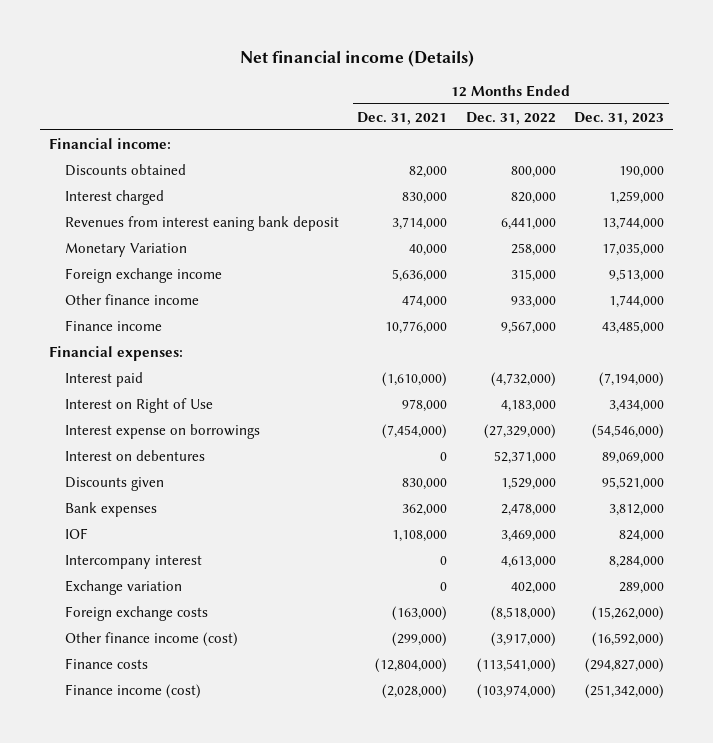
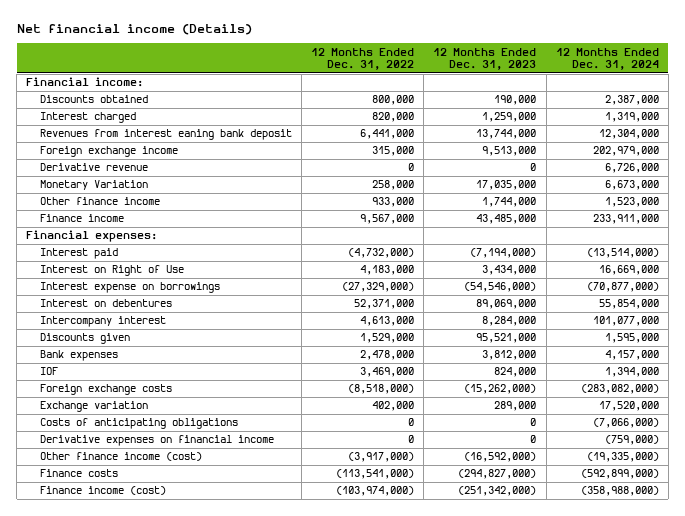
- | 12 Months Ended Dec. 31, 2021 | 12 Months Ended Dec. 31, 2022 | 12 Months Ended Dec. 31, 2023
+ | 12 Months Ended Dec. 31, 2022 | 12 Months Ended Dec. 31, 2023 | 12 Months Ended Dec. 31, 2024
+ Derivative revenue | 0 | 0 | 6,726,000
moved down: Monetary Variation | 258,000 | 17,035,000 | 6,673,000
moved up: Intercompany interest | 4,613,000 | 8,284,000 | 101,077,000
moved down: Exchange variation | 402,000 | 289,000 | 17,520,000
+ Costs of anticipating obligations | 0 | 0 | (7,066,000)
+ Derivative expenses on financial income | 0 | 0 | (759,000)

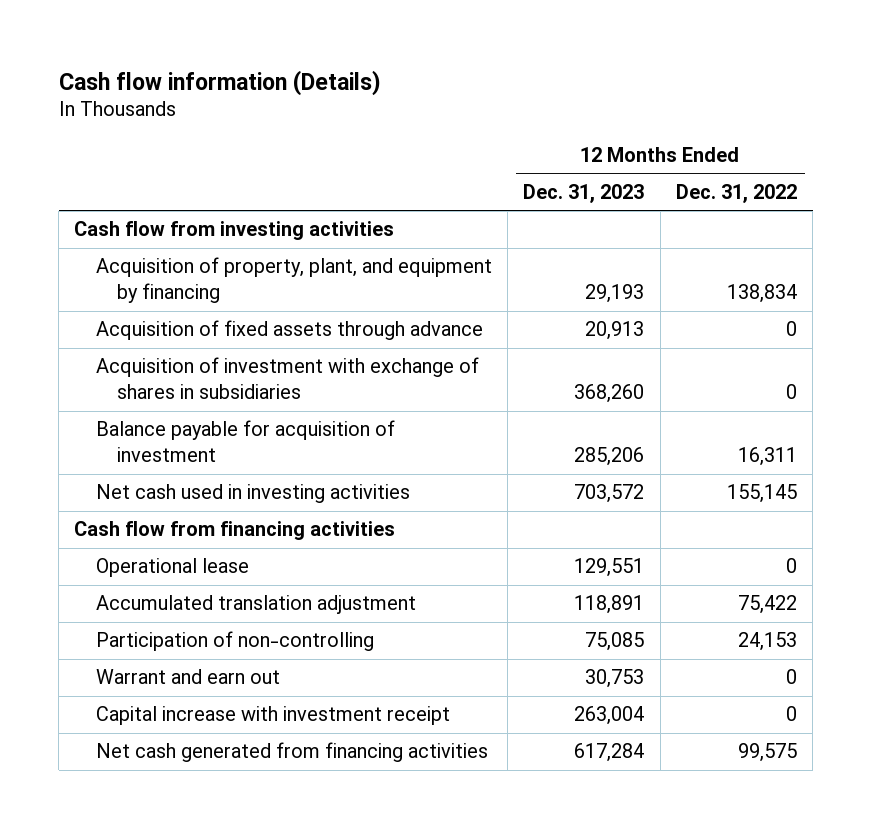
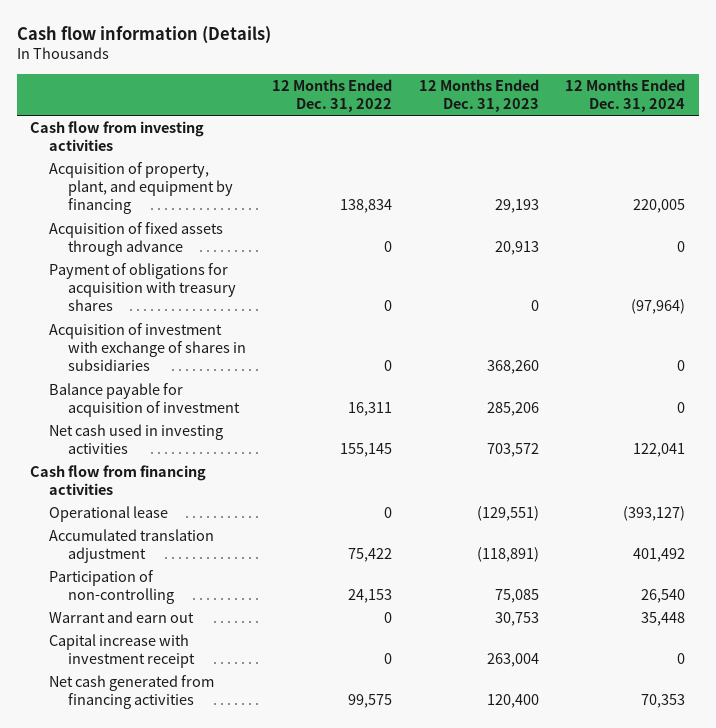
- | 12 Months Ended Dec. 31, 2023 | 12 Months Ended Dec. 31, 2022
+ | 12 Months Ended Dec. 31, 2022 | 12 Months Ended Dec. 31, 2023 | 12 Months Ended Dec. 31, 2024
+ Payment of obligations for acquisition with treasury shares | 0 | 0 | (97,964)
- Operational lease | 129,551 | 0
- Accumulated translation adjustment | 118,891 | 75,422
+ Operational lease | 0 | (129,551) | (393,127)
+ Accumulated translation adjustment | 75,422 | (118,891) | 401,492
- Net cash generated from financing activities | 617,284 | 99,575
+ Net cash generated from financing activities | 99,575 | 120,400 | 70,353

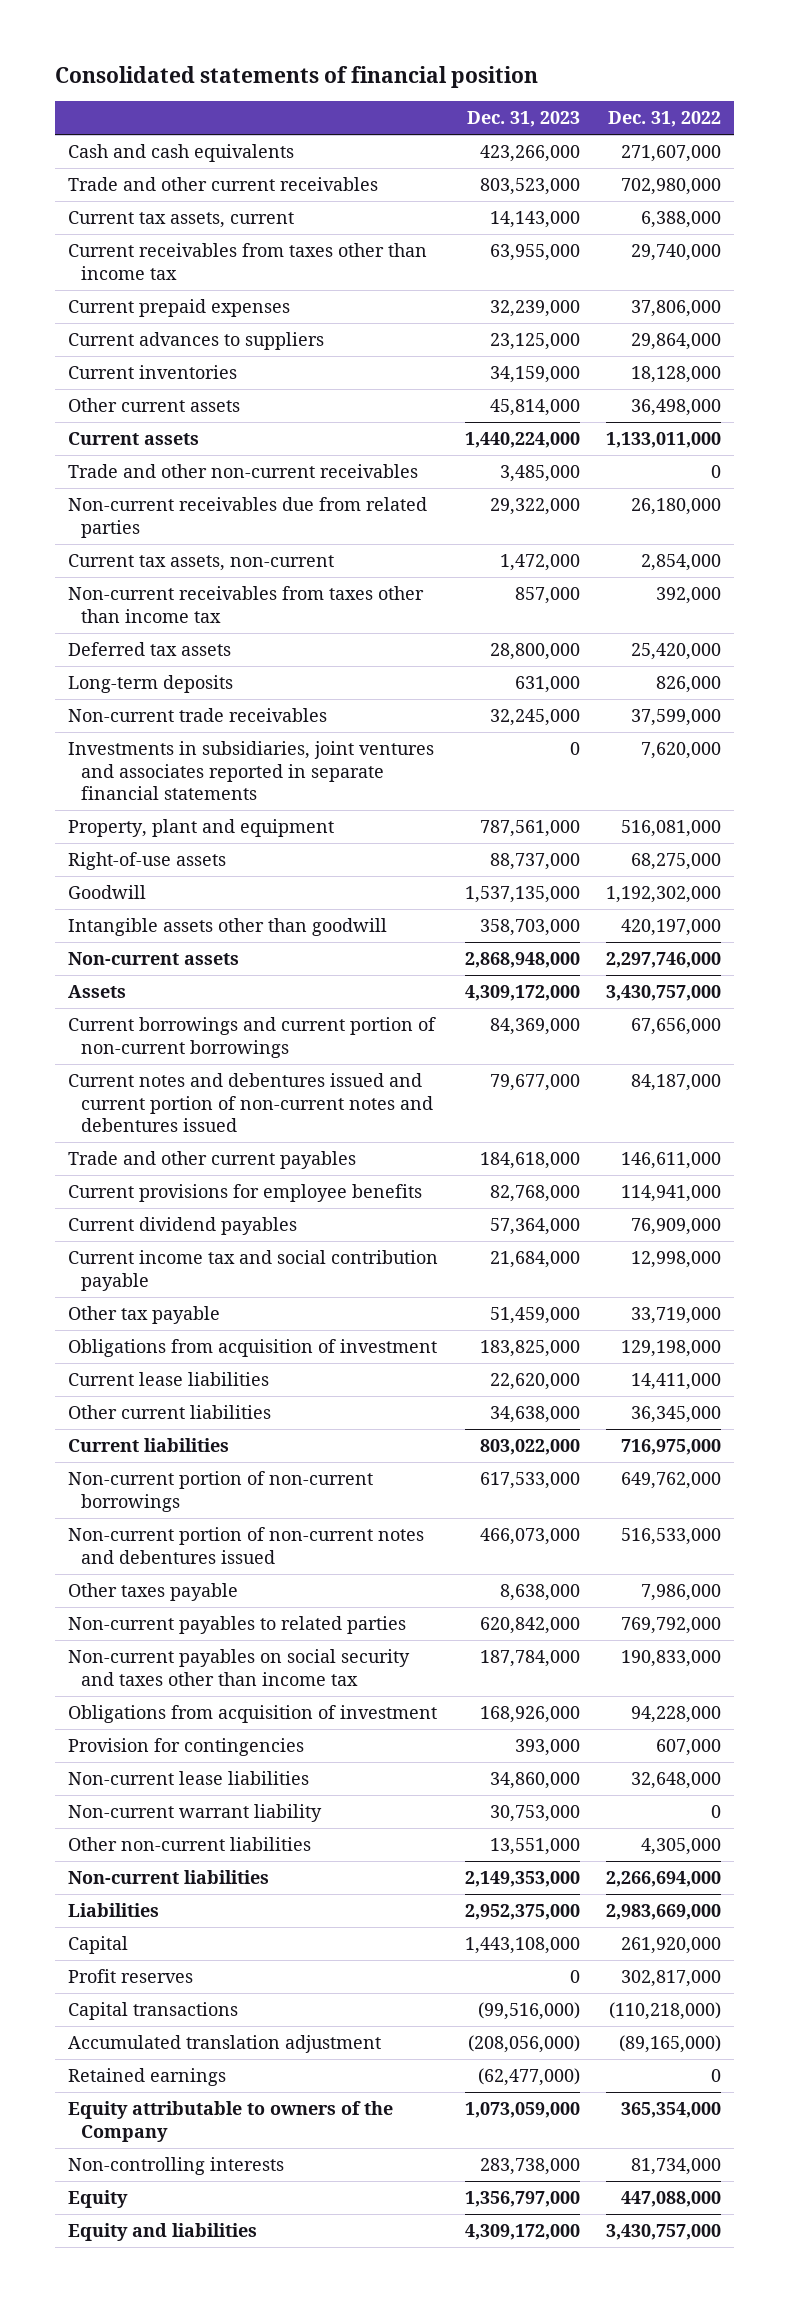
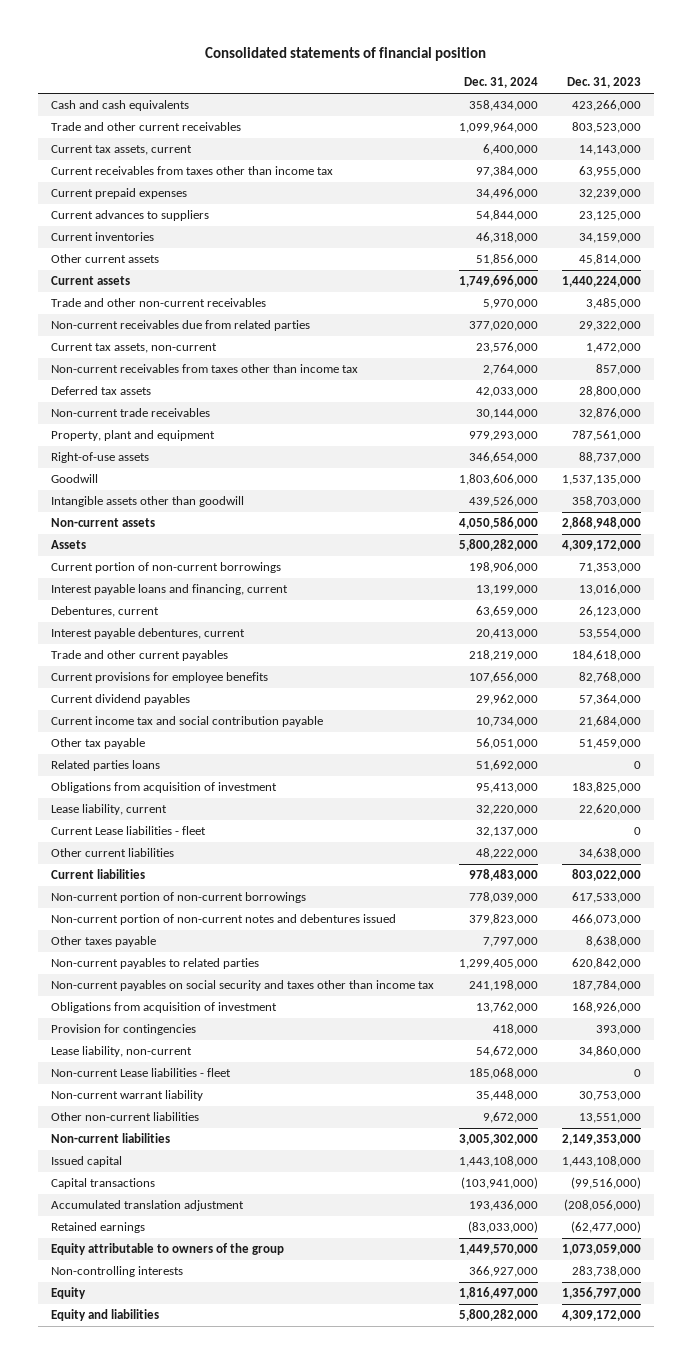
- | Dec. 31, 2023 | Dec. 31, 2022
+ | Dec. 31, 2024 | Dec. 31, 2023
- Long-term deposits | 631,000 | 826,000
- Non-current trade receivables | 32,245,000 | 37,599,000
- Investments in subsidiaries, joint ventures and associates reported in separate financial statements | 0 | 7,620,000
+ Non-current trade receivables | 30,144,000 | 32,876,000
- Current borrowings and current portion of non-current borrowings | 84,369,000 | 67,656,000
- Current notes and debentures issued and current portion of non-current notes and debentures issued | 79,677,000 | 84,187,000
+ Current portion of non-current borrowings | 198,906,000 | 71,353,000
+ Interest payable loans and financing, current | 13,199,000 | 13,016,000
+ Debentures, current | 63,659,000 | 26,123,000
+ Interest payable debentures, current | 20,413,000 | 53,554,000
+ Related parties loans | 51,692,000 | 0
- Current lease liabilities | 22,620,000 | 14,411,000
+ Lease liability, current | 32,220,000 | 22,620,000
+ Current Lease liabilities - fleet | 32,137,000 | 0
- Non-current lease liabilities | 34,860,000 | 32,648,000
+ Lease liability, non-current | 54,672,000 | 34,860,000
+ Non-current Lease liabilities - fleet | 185,068,000 | 0
- Liabilities | 2,952,375,000 | 2,983,669,000
- Capital | 1,443,108,000 | 261,920,000
- Profit reserves | 0 | 302,817,000
+ Issued capital | 1,443,108,000 | 1,443,108,000
- Equity attributable to owners of the Company | 1,073,059,000 | 365,354,000
+ Equity attributable to owners of the group | 1,449,570,000 | 1,073,059,000

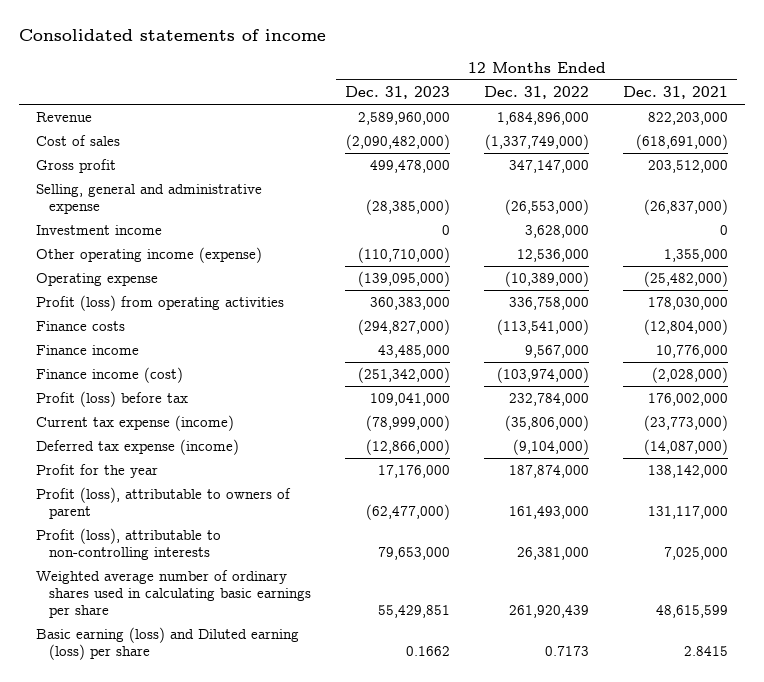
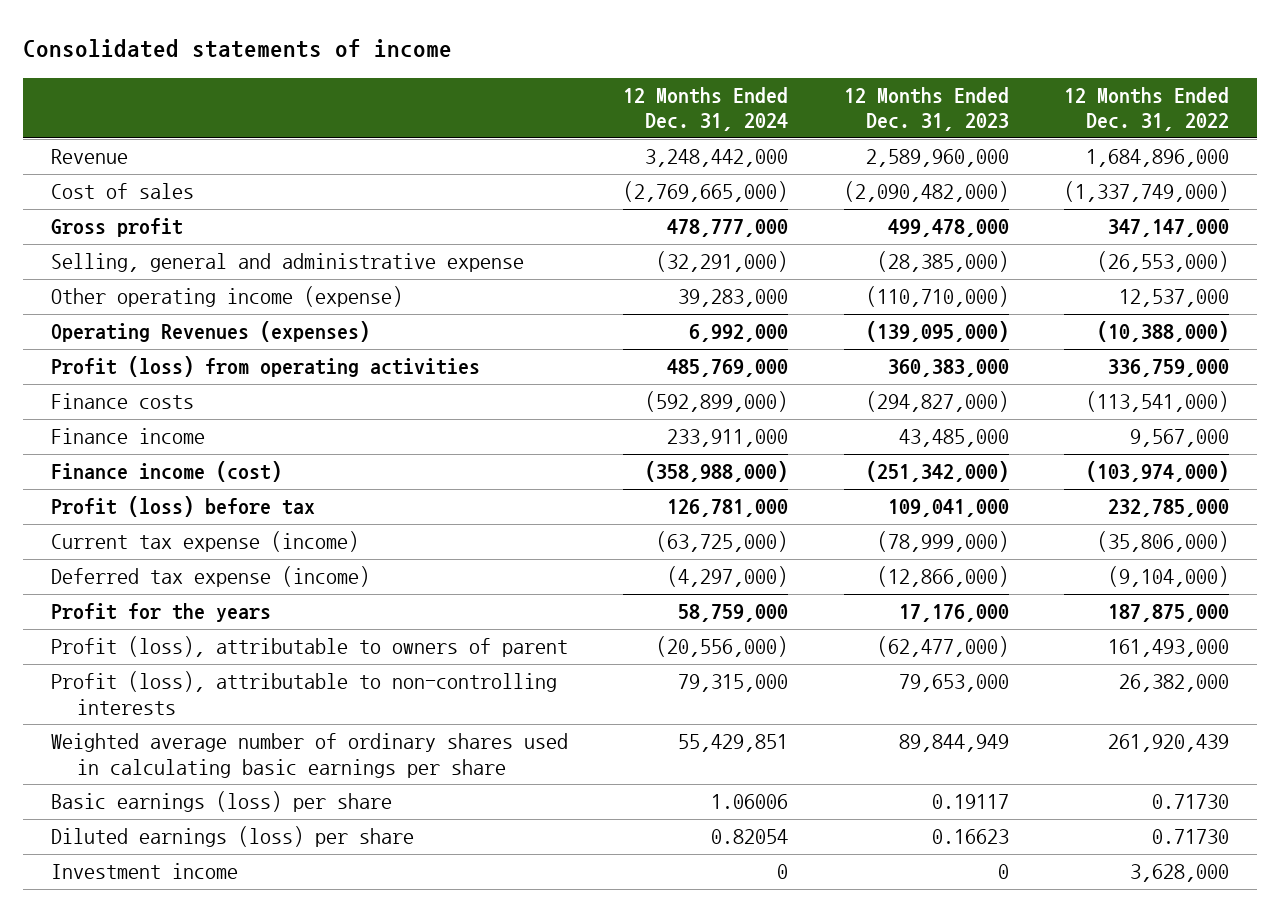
- | 12 Months Ended Dec. 31, 2023 | 12 Months Ended Dec. 31, 2022 | 12 Months Ended Dec. 31, 2021
+ | 12 Months Ended Dec. 31, 2024 | 12 Months Ended Dec. 31, 2023 | 12 Months Ended Dec. 31, 2022
- Other operating income (expense) | (110,710,000) | 12,536,000 | 1,355,000
- Operating expense | (139,095,000) | (10,389,000) | (25,482,000)
- Profit (loss) from operating activities | 360,383,000 | 336,758,000 | 178,030,000
+ Other operating income (expense) | 39,283,000 | (110,710,000) | 12,537,000
+ Operating Revenues (expenses) | 6,992,000 | (139,095,000) | (10,388,000)
+ Profit (loss) from operating activities | 485,769,000 | 360,383,000 | 336,759,000
- Profit (loss) before tax | 109,041,000 | 232,784,000 | 176,002,000
+ Profit (loss) before tax | 126,781,000 | 109,041,000 | 232,785,000
- Profit for the year | 17,176,000 | 187,874,000 | 138,142,000
+ Profit for the years | 58,759,000 | 17,176,000 | 187,875,000
- Profit (loss), attributable to non-controlling interests | 79,653,000 | 26,381,000 | 7,025,000
- Weighted average number of ordinary shares used in calculating basic earnings per share | 55,429,851 | 261,920,439 | 48,615,599
- Basic earning (loss) and Diluted earning (loss) per share | 0.1662 | 0.7173 | 2.8415
+ Profit (loss), attributable to non-controlling interests | 79,315,000 | 79,653,000 | 26,382,000
+ Weighted average number of ordinary shares used in calculating basic earnings per share | 55,429,851 | 89,844,949 | 261,920,439
+ Basic earnings (loss) per share | 1.06006 | 0.19117 | 0.71730
+ Diluted earnings (loss) per share | 0.82054 | 0.16623 | 0.71730
moved down: Investment income | 0 | 0 | 3,628,000

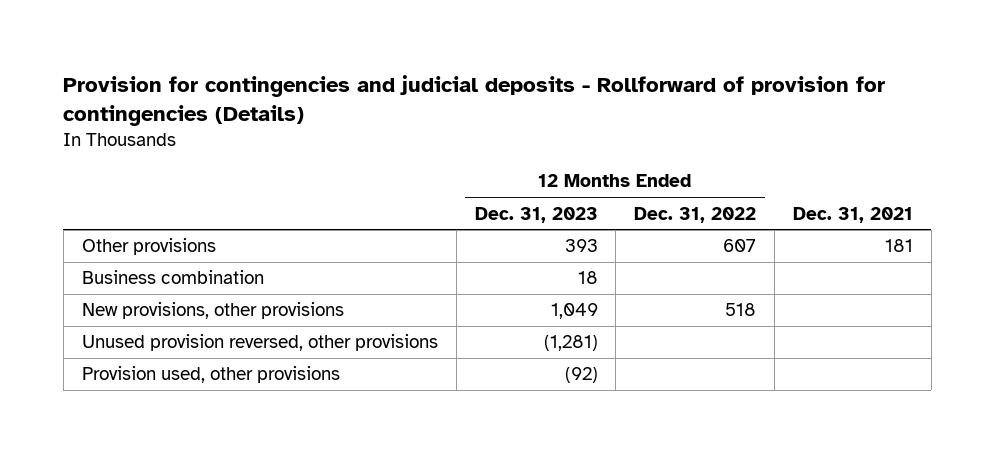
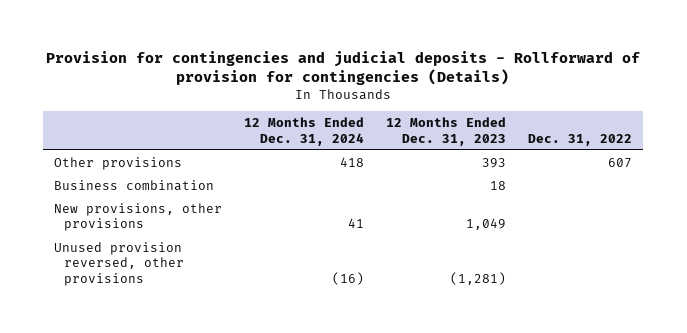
- | 12 Months Ended Dec. 31, 2023 | 12 Months Ended Dec. 31, 2022 | Dec. 31, 2021
+ | 12 Months Ended Dec. 31, 2024 | 12 Months Ended Dec. 31, 2023 | Dec. 31, 2022
- Provision used, other provisions | (92) | |

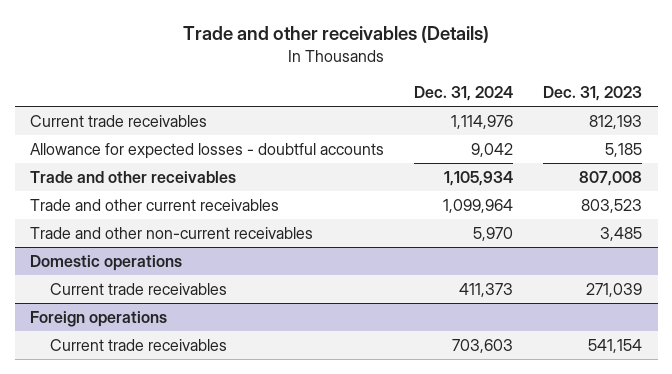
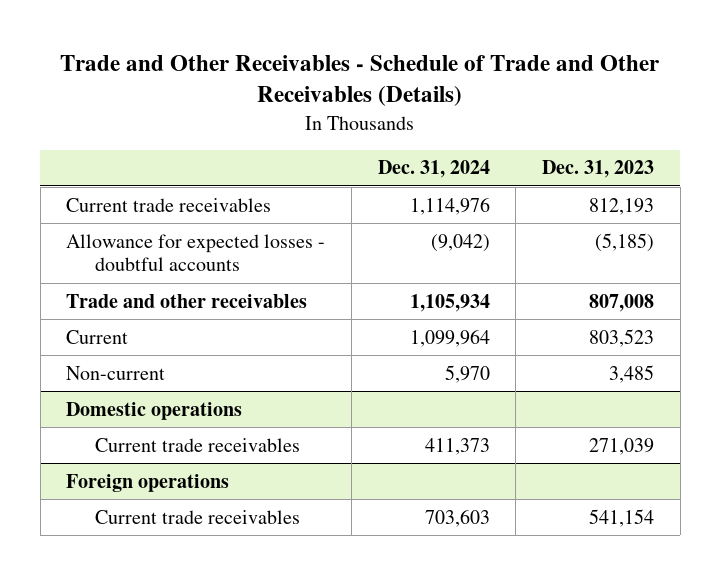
- Trade and other receivables (Details)
+ Trade and Other Receivables - Schedule of Trade and Other Receivables (Details)
- Allowance for expected losses - doubtful accounts | 9,042 | 5,185
+ Allowance for expected losses - doubtful accounts | (9,042) | (5,185)
- Trade and other current receivables | 1,099,964 | 803,523
- Trade and other non-current receivables | 5,970 | 3,485
+ Current | 1,099,964 | 803,523
+ Non-current | 5,970 | 3,485

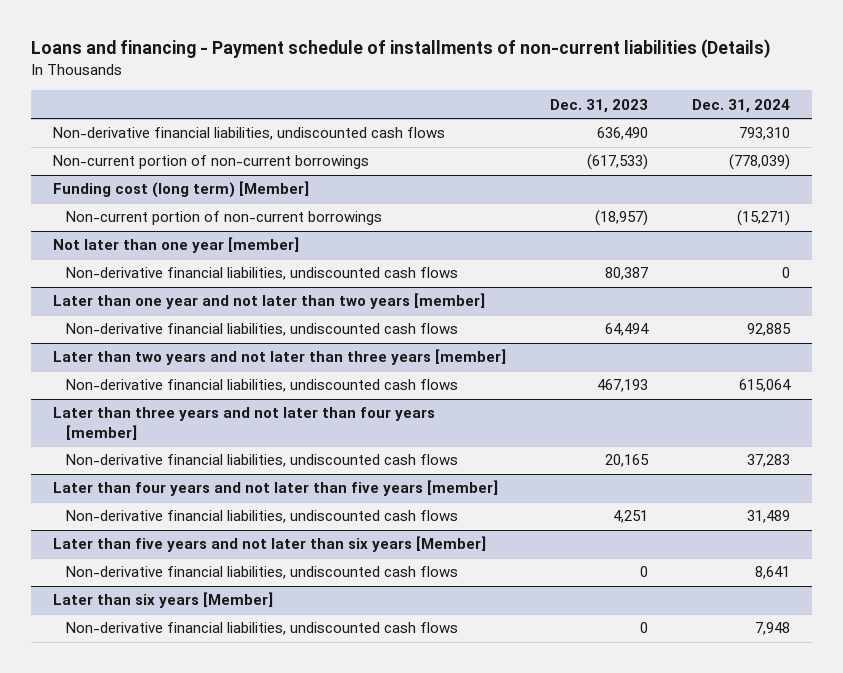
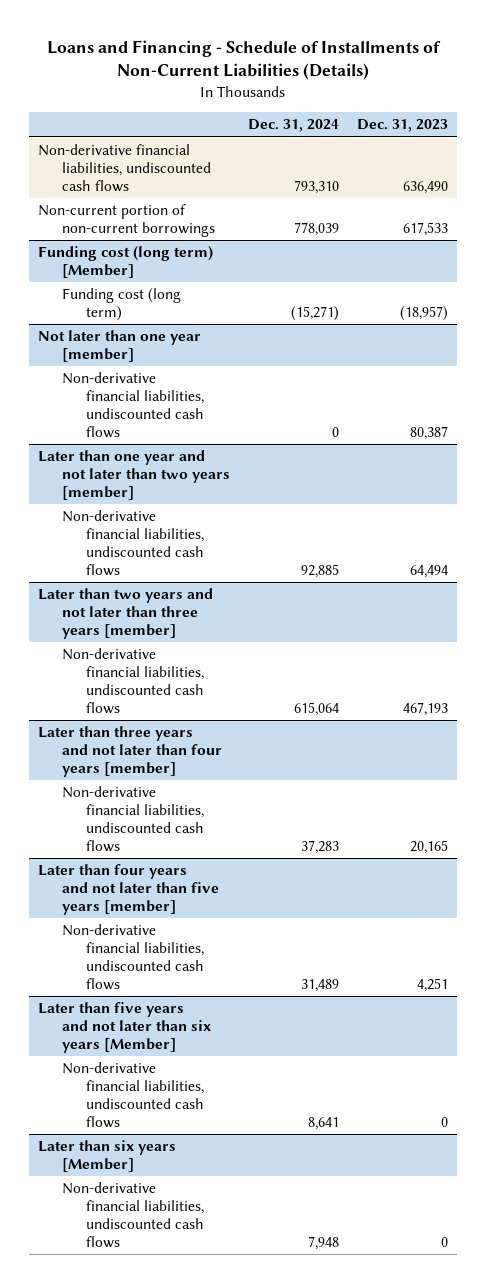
- Loans and financing - Payment schedule of installments of non-current liabilities (Details)
+ Loans and Financing - Schedule of Installments of Non-Current Liabilities (Details)
- | Dec. 31, 2023 | Dec. 31, 2024
+ | Dec. 31, 2024 | Dec. 31, 2023
- Non-current portion of non-current borrowings | (617,533) | (778,039)
+ Non-current portion of non-current borrowings | 778,039 | 617,533
@ Funding cost (long term) [Member]
- Non-current portion of non-current borrowings | (18,957) | (15,271)
+ Funding cost (long term) | (15,271) | (18,957)

